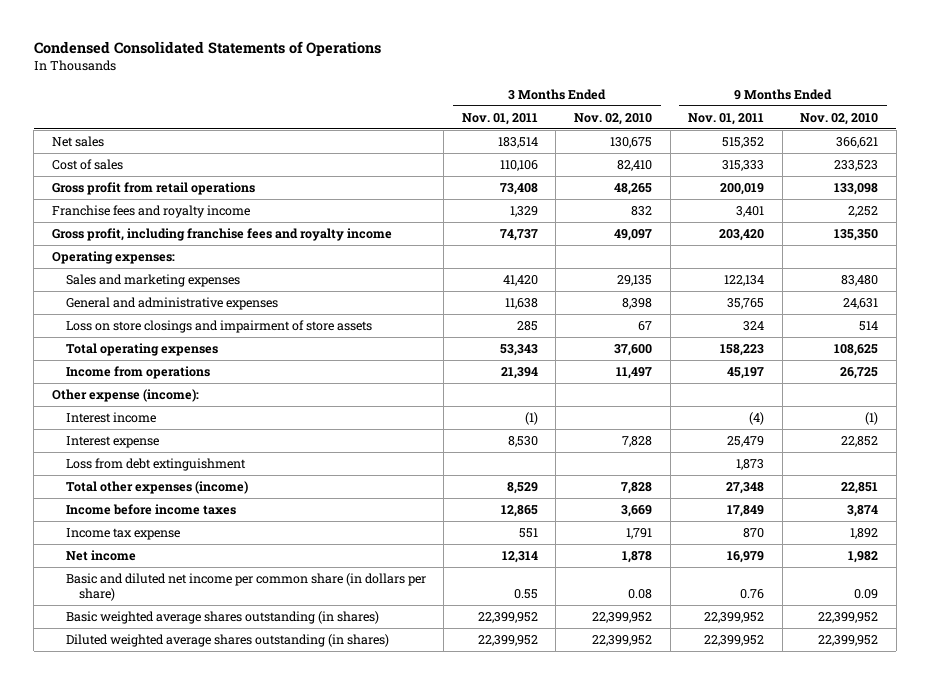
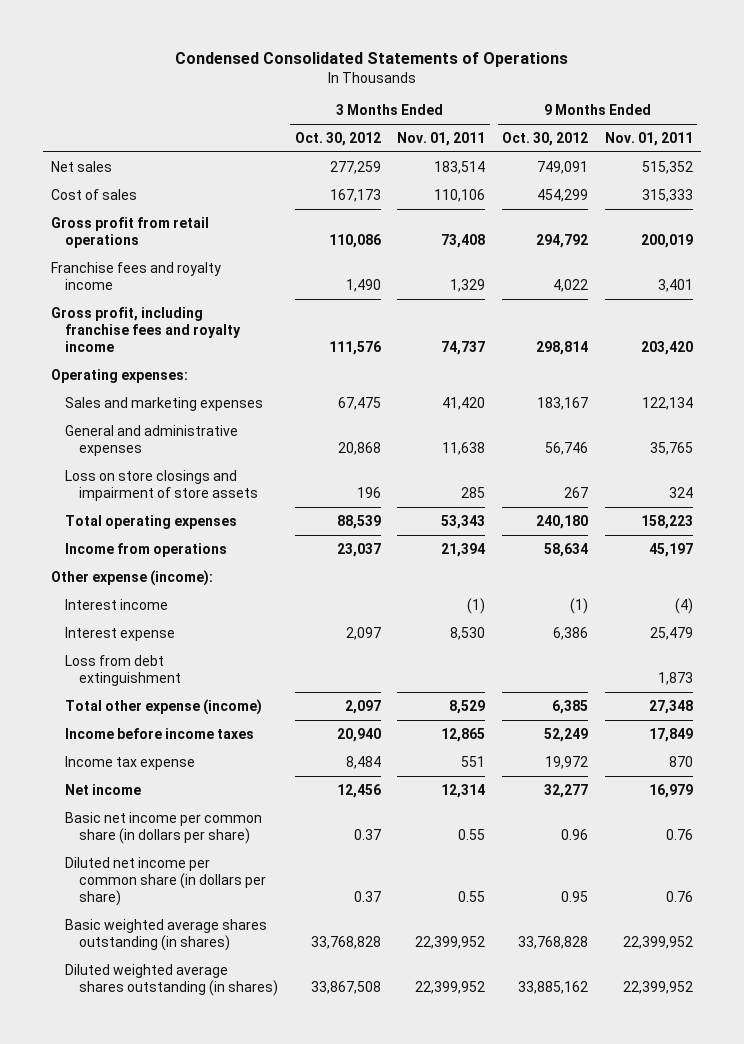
- | 3 Months Ended Nov. 01, 2011 | 3 Months Ended Nov. 02, 2010 | 9 Months Ended Nov. 01, 2011 | 9 Months Ended Nov. 02, 2010
+ | 3 Months Ended Oct. 30, 2012 | 3 Months Ended Nov. 01, 2011 | 9 Months Ended Oct. 30, 2012 | 9 Months Ended Nov. 01, 2011
- Total other expenses (income) | 8,529 | 7,828 | 27,348 | 22,851
+ Total other expense (income) | 2,097 | 8,529 | 6,385 | 27,348
- Basic and diluted net income per common share (in dollars per share) | 0.55 | 0.08 | 0.76 | 0.09
+ Basic net income per common share (in dollars per share) | 0.37 | 0.55 | 0.96 | 0.76
+ Diluted net income per common share (in dollars per share) | 0.37 | 0.55 | 0.95 | 0.76

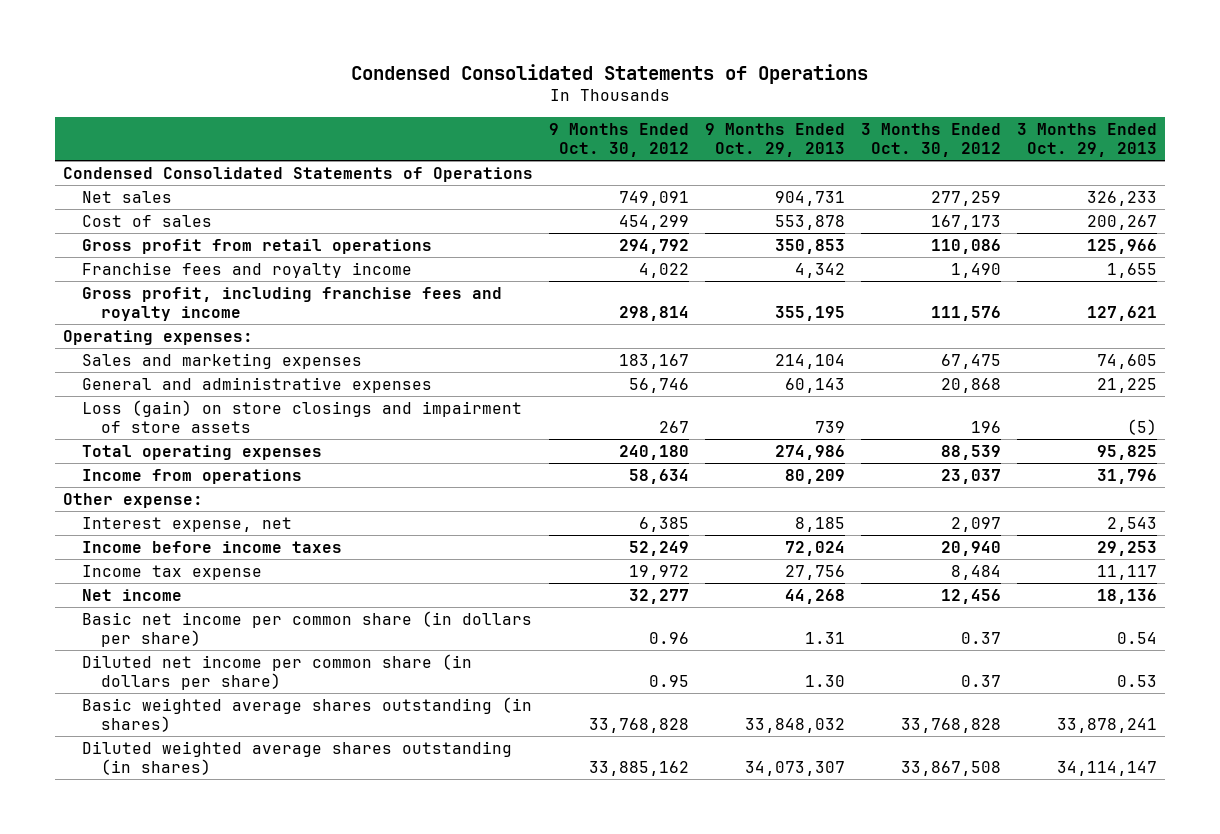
- | 3 Months Ended Oct. 30, 2012 | 3 Months Ended Nov. 01, 2011 | 9 Months Ended Oct. 30, 2012 | 9 Months Ended Nov. 01, 2011
+ | 9 Months Ended Oct. 30, 2012 | 9 Months Ended Oct. 29, 2013 | 3 Months Ended Oct. 30, 2012 | 3 Months Ended Oct. 29, 2013
+ Condensed Consolidated Statements of Operations
- Loss on store closings and impairment of store assets | 196 | 285 | 267 | 324
+ Loss (gain) on store closings and impairment of store assets | 267 | 739 | 196 | (5)
- Other expense (income):
- Interest income | | (1) | (1) | (4)
- Interest expense | 2,097 | 8,530 | 6,386 | 25,479
- Loss from debt extinguishment | | | | 1,873
- Total other expense (income) | 2,097 | 8,529 | 6,385 | 27,348
+ Other expense:
+ Interest expense, net | 6,385 | 8,185 | 2,097 | 2,543

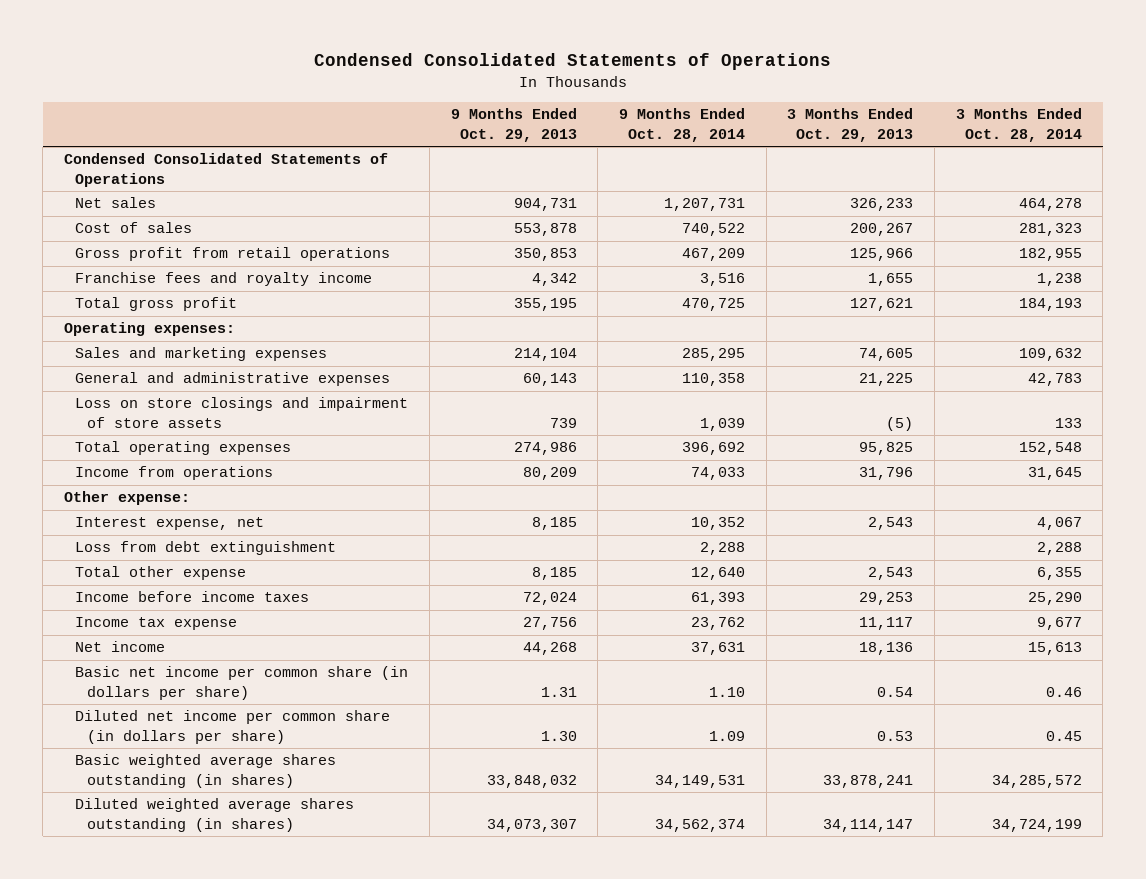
- | 9 Months Ended Oct. 30, 2012 | 9 Months Ended Oct. 29, 2013 | 3 Months Ended Oct. 30, 2012 | 3 Months Ended Oct. 29, 2013
+ | 9 Months Ended Oct. 29, 2013 | 9 Months Ended Oct. 28, 2014 | 3 Months Ended Oct. 29, 2013 | 3 Months Ended Oct. 28, 2014
- Gross profit, including franchise fees and royalty income | 298,814 | 355,195 | 111,576 | 127,621
+ Total gross profit | 355,195 | 470,725 | 127,621 | 184,193
- Loss (gain) on store closings and impairment of store assets | 267 | 739 | 196 | (5)
+ Loss on store closings and impairment of store assets | 739 | 1,039 | (5) | 133
+ Loss from debt extinguishment | | 2,288 | | 2,288
+ Total other expense | 8,185 | 12,640 | 2,543 | 6,355

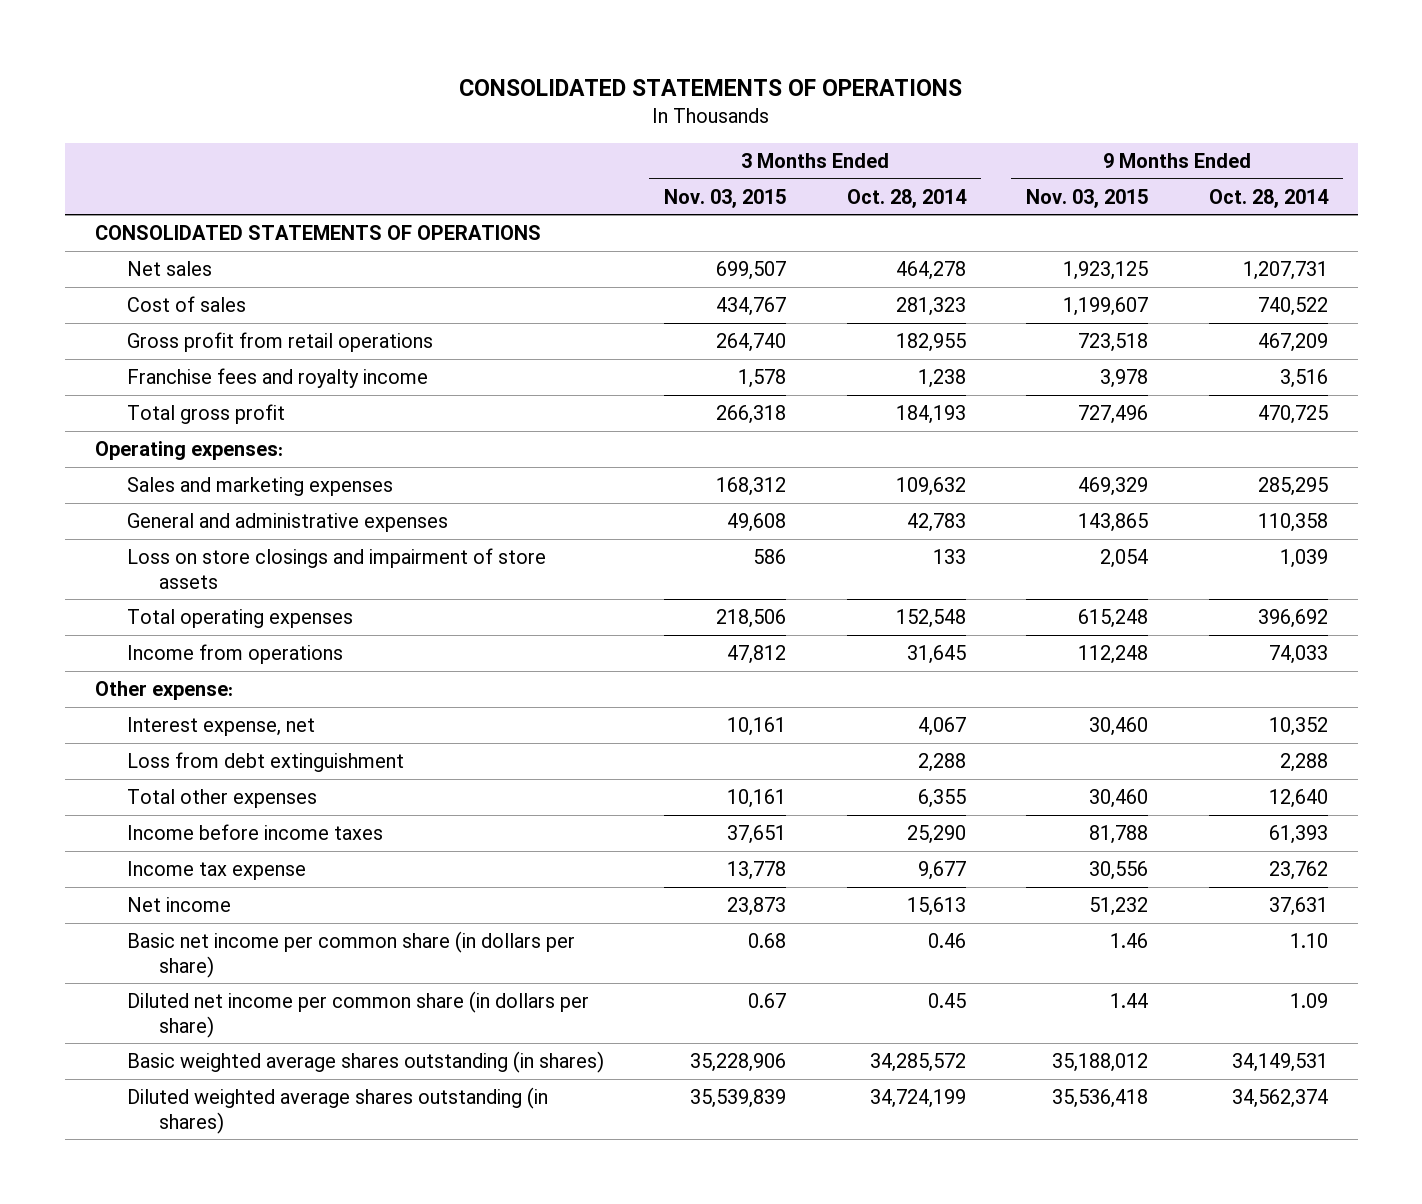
- Condensed Consolidated Statements of Operations
+ CONSOLIDATED STATEMENTS OF OPERATIONS
- | 9 Months Ended Oct. 29, 2013 | 9 Months Ended Oct. 28, 2014 | 3 Months Ended Oct. 29, 2013 | 3 Months Ended Oct. 28, 2014
+ | 3 Months Ended Nov. 03, 2015 | 3 Months Ended Oct. 28, 2014 | 9 Months Ended Nov. 03, 2015 | 9 Months Ended Oct. 28, 2014
- Condensed Consolidated Statements of Operations
+ CONSOLIDATED STATEMENTS OF OPERATIONS
- Total other expense | 8,185 | 12,640 | 2,543 | 6,355
+ Total other expenses | 10,161 | 6,355 | 30,460 | 12,640

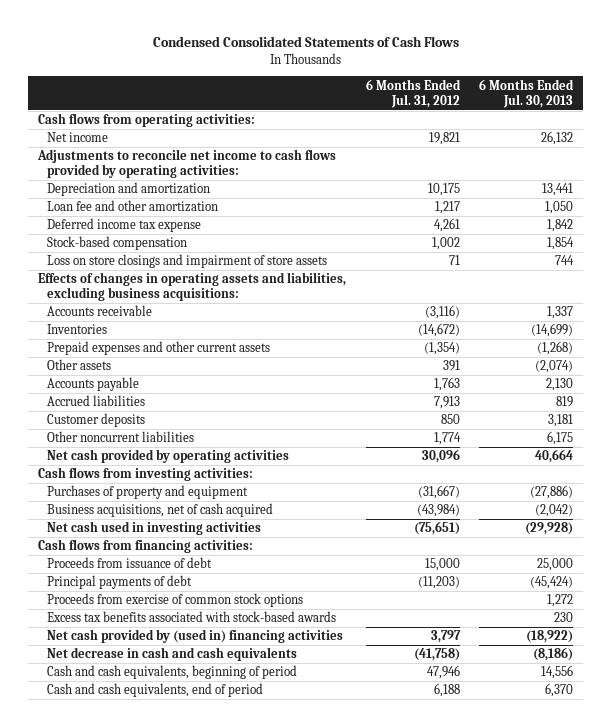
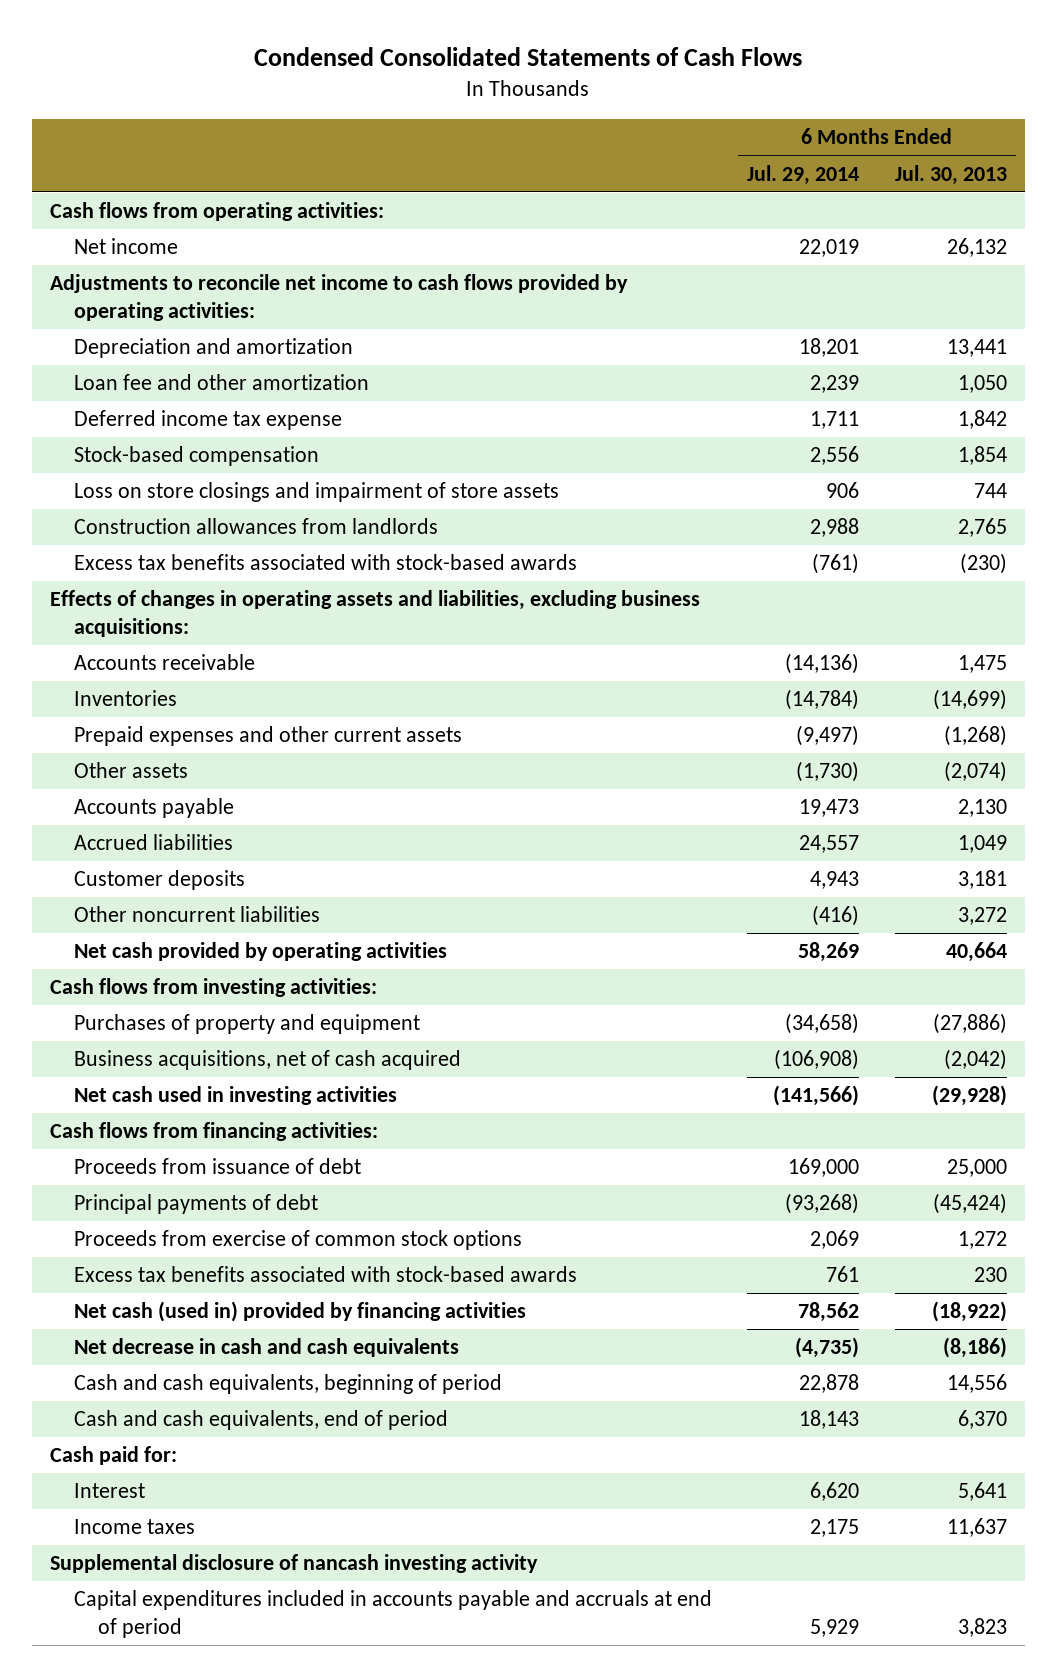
- | 6 Months Ended Jul. 31, 2012 | 6 Months Ended Jul. 30, 2013
+ | 6 Months Ended Jul. 29, 2014 | 6 Months Ended Jul. 30, 2013
+ Construction allowances from landlords | 2,988 | 2,765
+ Excess tax benefits associated with stock-based awards | (761) | (230)
- Accounts receivable | (3,116) | 1,337
+ Accounts receivable | (14,136) | 1,475
- Accrued liabilities | 7,913 | 819
+ Accrued liabilities | 24,557 | 1,049
- Other noncurrent liabilities | 1,774 | 6,175
+ Other noncurrent liabilities | (416) | 3,272
- Net cash provided by (used in) financing activities | 3,797 | (18,922)
+ Net cash (used in) provided by financing activities | 78,562 | (18,922)
+ Cash paid for:
+ Interest | 6,620 | 5,641
+ Income taxes | 2,175 | 11,637
+ Supplemental disclosure of nancash investing activity
+ Capital expenditures included in accounts payable and accruals at end of period | 5,929 | 3,823

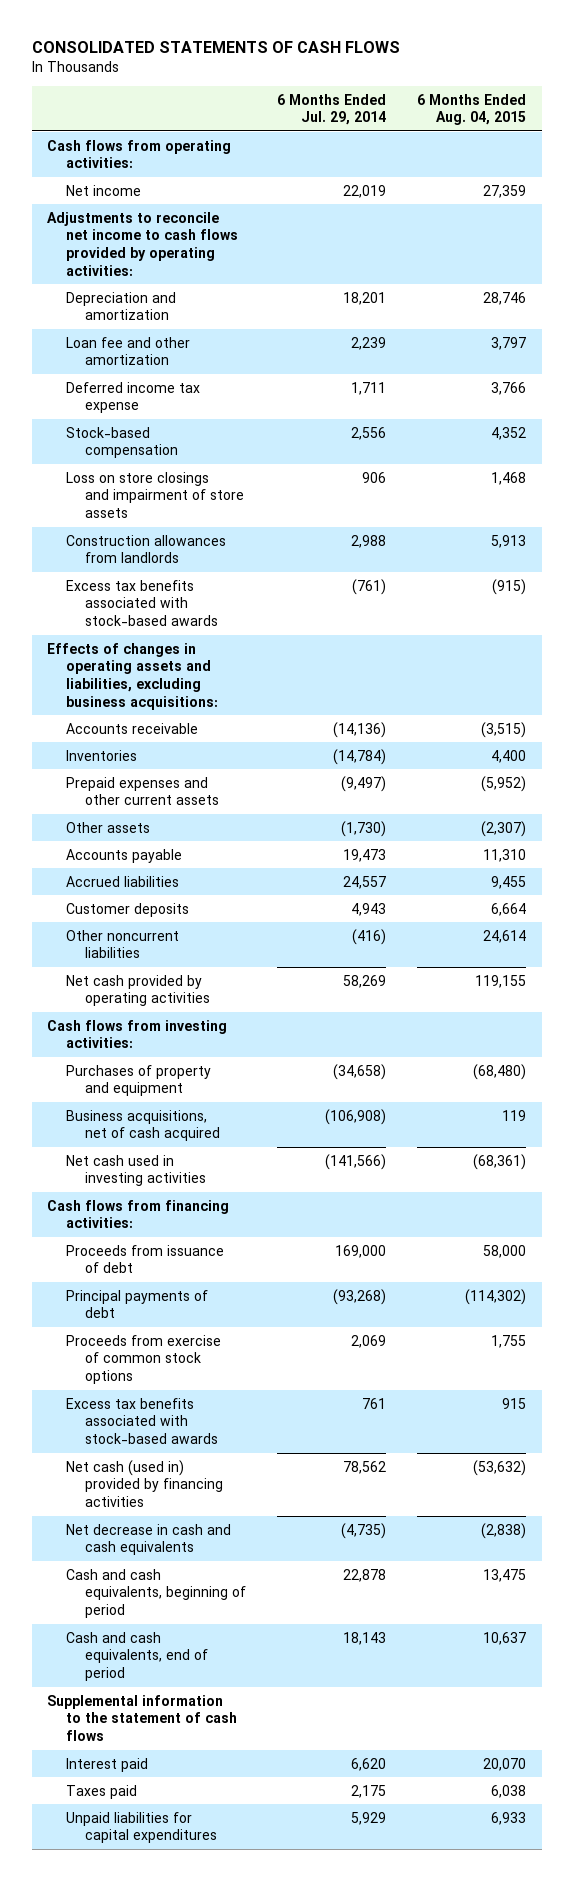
- Condensed Consolidated Statements of Cash Flows
+ CONSOLIDATED STATEMENTS OF CASH FLOWS
- | 6 Months Ended Jul. 29, 2014 | 6 Months Ended Jul. 30, 2013
+ | 6 Months Ended Jul. 29, 2014 | 6 Months Ended Aug. 04, 2015
- Cash paid for:
- Interest | 6,620 | 5,641
- Income taxes | 2,175 | 11,637
- Supplemental disclosure of nancash investing activity
- Capital expenditures included in accounts payable and accruals at end of period | 5,929 | 3,823
+ Supplemental information to the statement of cash flows
+ Interest paid | 6,620 | 20,070
+ Taxes paid | 2,175 | 6,038
+ Unpaid liabilities for capital expenditures | 5,929 | 6,933

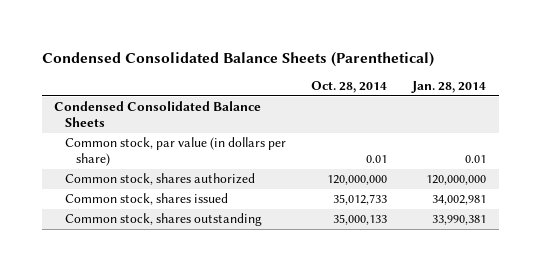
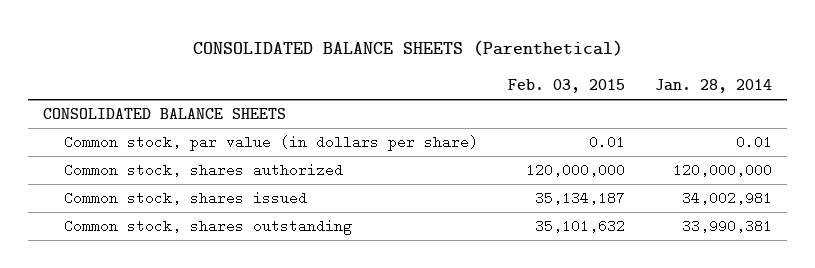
- Condensed Consolidated Balance Sheets (Parenthetical)
+ CONSOLIDATED BALANCE SHEETS (Parenthetical)
- | Oct. 28, 2014 | Jan. 28, 2014
+ | Feb. 03, 2015 | Jan. 28, 2014
- Condensed Consolidated Balance Sheets
+ CONSOLIDATED BALANCE SHEETS

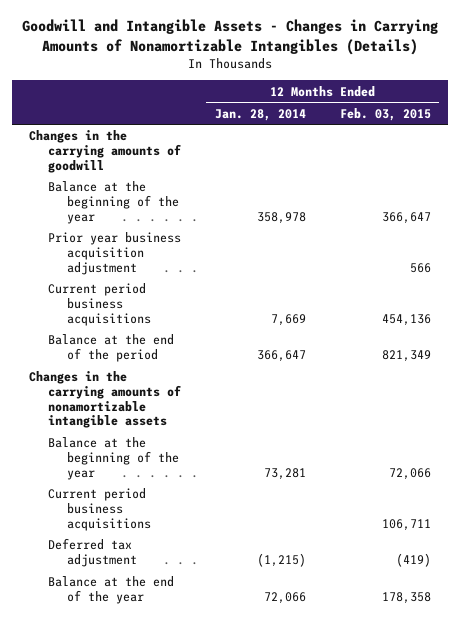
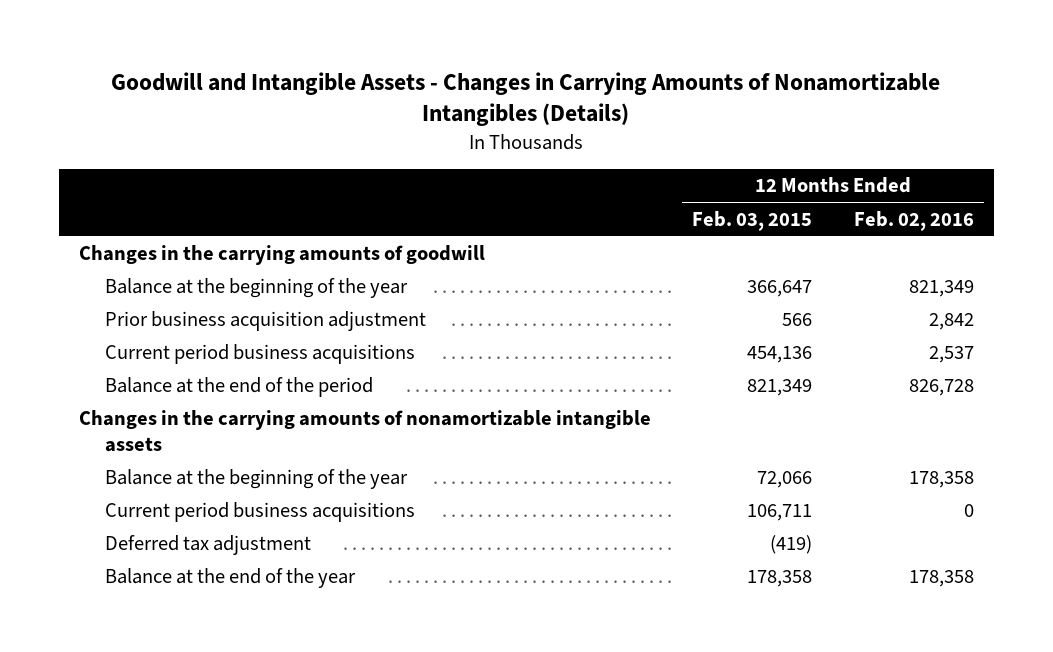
- | 12 Months Ended Jan. 28, 2014 | 12 Months Ended Feb. 03, 2015
+ | 12 Months Ended Feb. 03, 2015 | 12 Months Ended Feb. 02, 2016
- Prior year business acquisition adjustment | | 566
+ Prior business acquisition adjustment | 566 | 2,842

